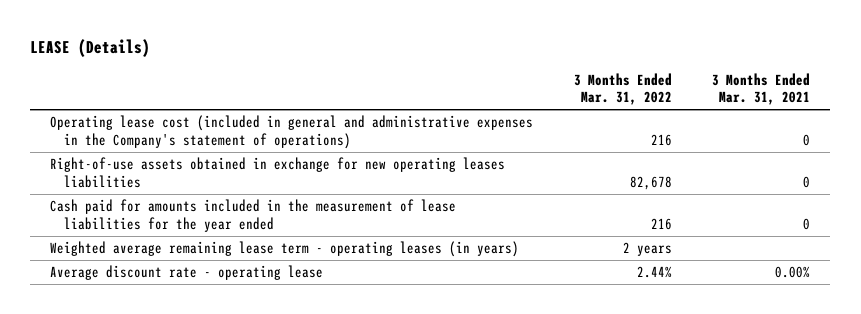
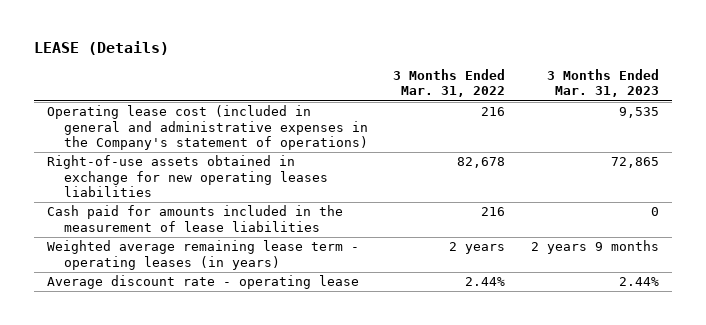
- | 3 Months Ended Mar. 31, 2022 | 3 Months Ended Mar. 31, 2021
+ | 3 Months Ended Mar. 31, 2022 | 3 Months Ended Mar. 31, 2023
- Cash paid for amounts included in the measurement of lease liabilities for the year ended | 216 | 0
+ Cash paid for amounts included in the measurement of lease liabilities | 216 | 0

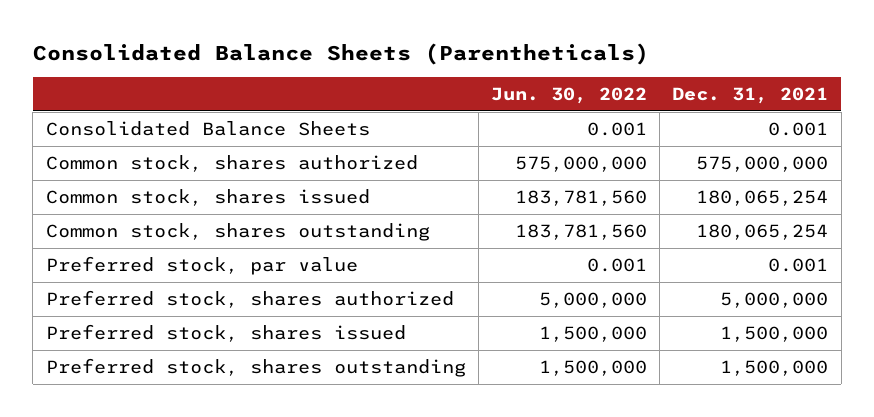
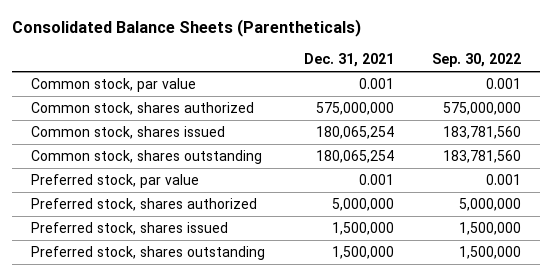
- | Jun. 30, 2022 | Dec. 31, 2021
+ | Dec. 31, 2021 | Sep. 30, 2022
- Consolidated Balance Sheets | 0.001 | 0.001
+ Common stock, par value | 0.001 | 0.001

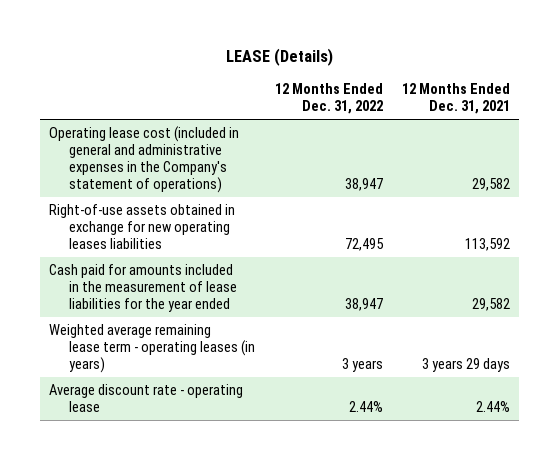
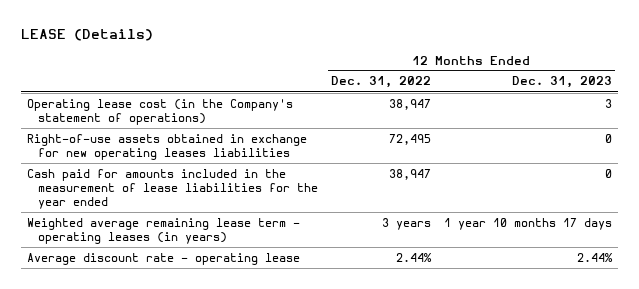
- | 12 Months Ended Dec. 31, 2022 | 12 Months Ended Dec. 31, 2021
+ | 12 Months Ended Dec. 31, 2022 | 12 Months Ended Dec. 31, 2023
- Operating lease cost (included in general and administrative expenses in the Company's statement of operations) | 38,947 | 29,582
+ Operating lease cost (in the Company's statement of operations) | 38,947 | 3

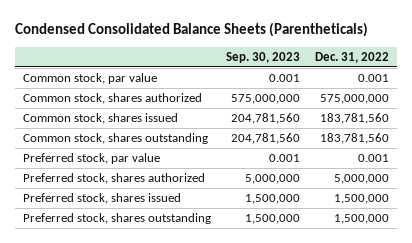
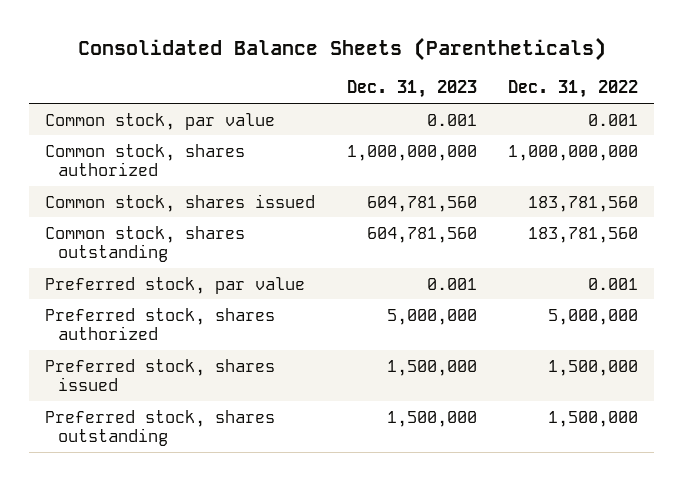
- Condensed Consolidated Balance Sheets (Parentheticals)
+ Consolidated Balance Sheets (Parentheticals)
- | Sep. 30, 2023 | Dec. 31, 2022
+ | Dec. 31, 2023 | Dec. 31, 2022
- Common stock, shares authorized | 575,000,000 | 575,000,000
+ Common stock, shares authorized | 1,000,000,000 | 1,000,000,000

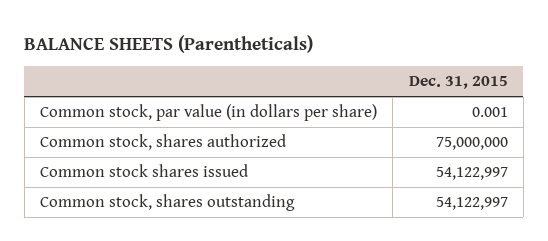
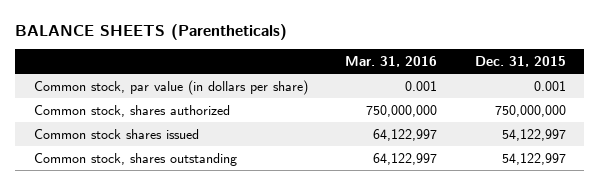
- | Dec. 31, 2015
+ | Mar. 31, 2016 | Dec. 31, 2015
- Common stock, shares authorized | 75,000,000
+ Common stock, shares authorized | 750,000,000 | 750,000,000

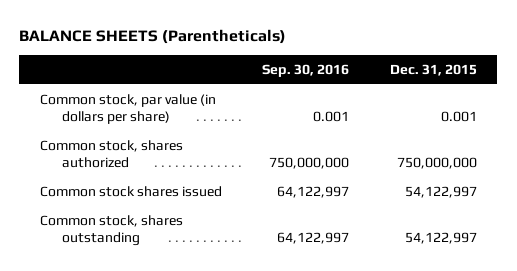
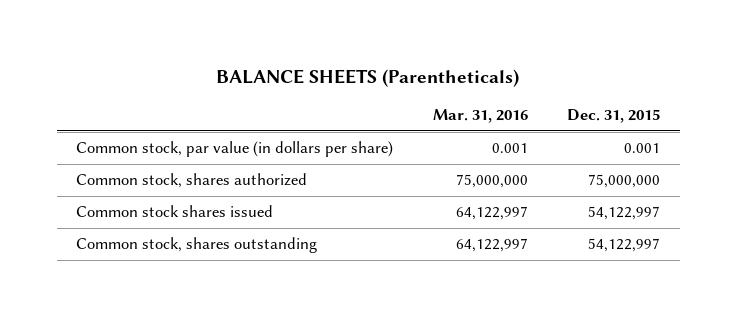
- | Sep. 30, 2016 | Dec. 31, 2015
+ | Mar. 31, 2016 | Dec. 31, 2015
- Common stock, shares authorized | 750,000,000 | 750,000,000
+ Common stock, shares authorized | 75,000,000 | 75,000,000

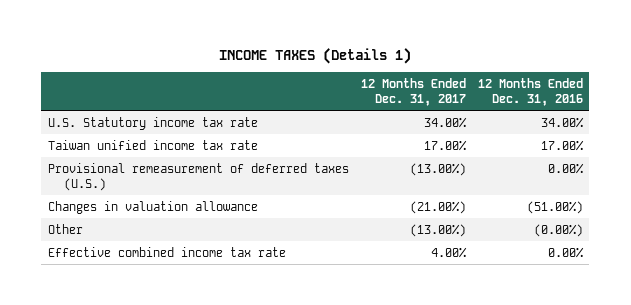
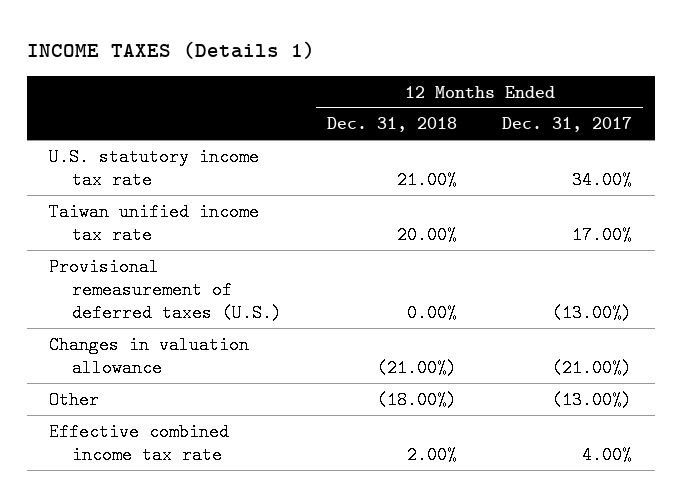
- | 12 Months Ended Dec. 31, 2017 | 12 Months Ended Dec. 31, 2016
+ | 12 Months Ended Dec. 31, 2018 | 12 Months Ended Dec. 31, 2017
- U.S. Statutory income tax rate | 34.00% | 34.00%
+ U.S. statutory income tax rate | 21.00% | 34.00%

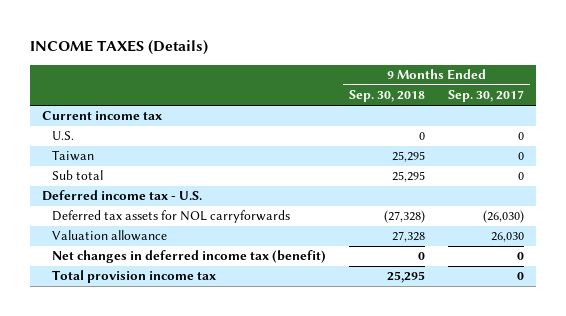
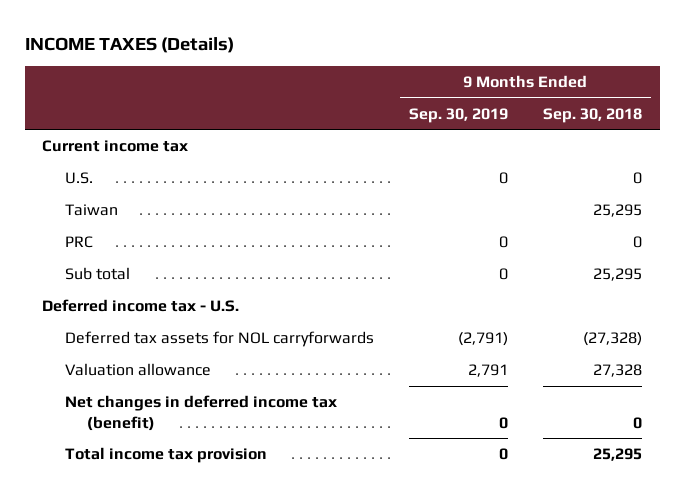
- | 9 Months Ended Sep. 30, 2018 | 9 Months Ended Sep. 30, 2017
+ | 9 Months Ended Sep. 30, 2019 | 9 Months Ended Sep. 30, 2018
+ PRC | 0 | 0
- Total provision income tax | 25,295 | 0
+ Total income tax provision | 0 | 25,295

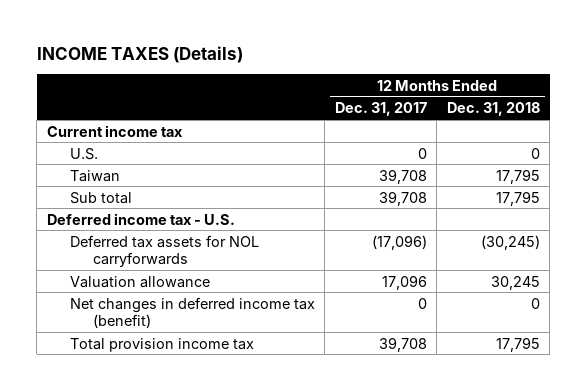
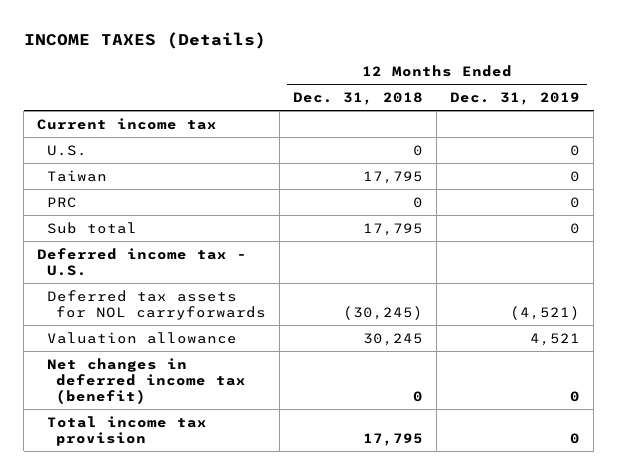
- | 12 Months Ended Dec. 31, 2017 | 12 Months Ended Dec. 31, 2018
+ | 12 Months Ended Dec. 31, 2018 | 12 Months Ended Dec. 31, 2019
+ PRC | 0 | 0
- Total provision income tax | 39,708 | 17,795
+ Total income tax provision | 17,795 | 0

